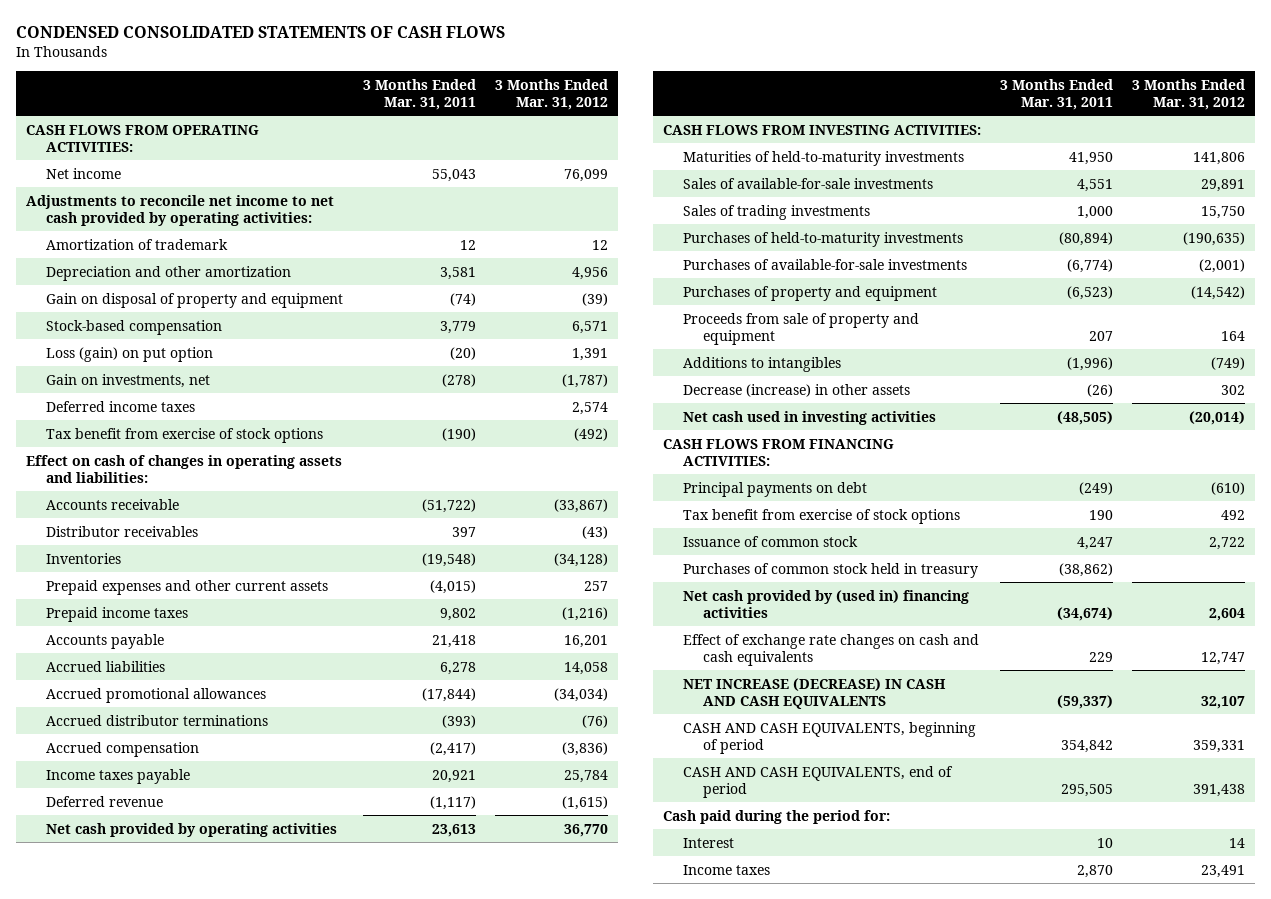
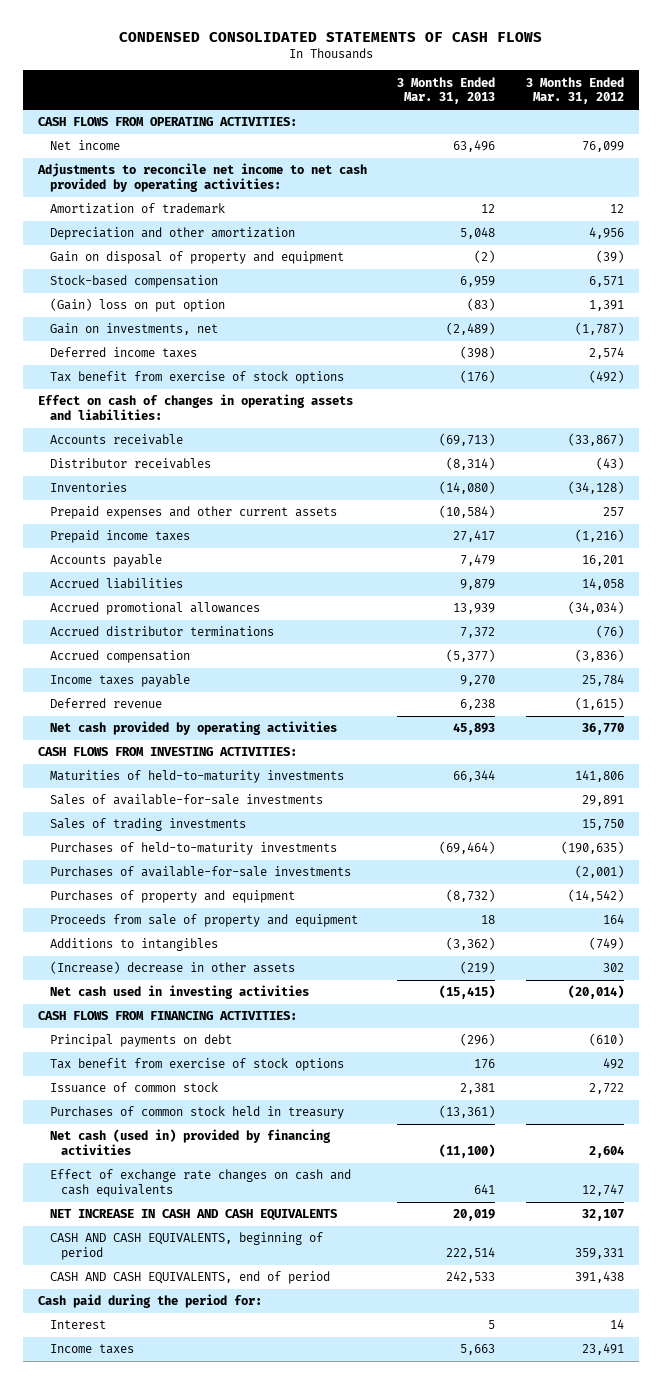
- | 3 Months Ended Mar. 31, 2011 | 3 Months Ended Mar. 31, 2012
+ | 3 Months Ended Mar. 31, 2013 | 3 Months Ended Mar. 31, 2012
- Loss (gain) on put option | (20) | 1,391
+ (Gain) loss on put option | (83) | 1,391
- Decrease (increase) in other assets | (26) | 302
+ (Increase) decrease in other assets | (219) | 302
- Net cash provided by (used in) financing activities | (34,674) | 2,604
+ Net cash (used in) provided by financing activities | (11,100) | 2,604
- NET INCREASE (DECREASE) IN CASH AND CASH EQUIVALENTS | (59,337) | 32,107
+ NET INCREASE IN CASH AND CASH EQUIVALENTS | 20,019 | 32,107

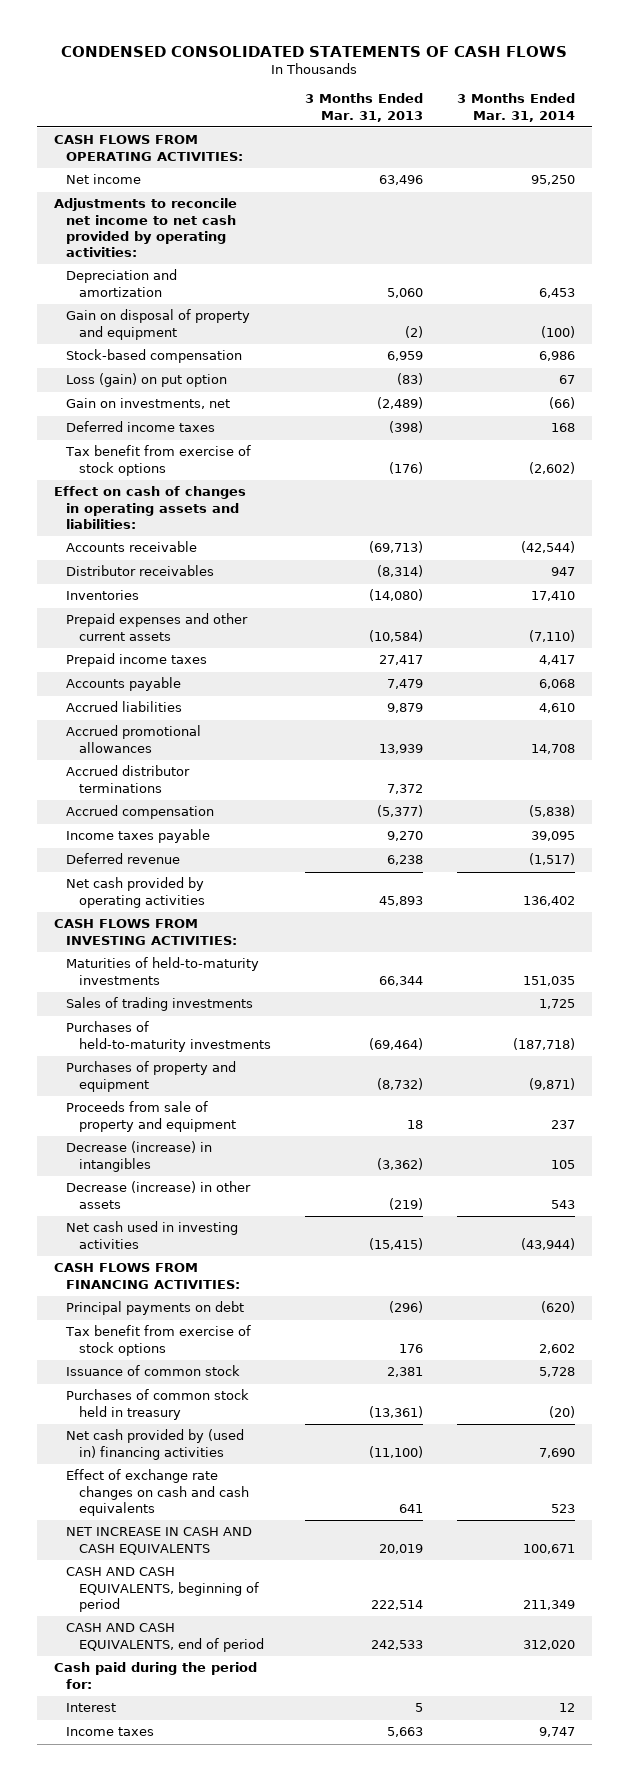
- | 3 Months Ended Mar. 31, 2013 | 3 Months Ended Mar. 31, 2012
+ | 3 Months Ended Mar. 31, 2013 | 3 Months Ended Mar. 31, 2014
- Amortization of trademark | 12 | 12
- Depreciation and other amortization | 5,048 | 4,956
+ Depreciation and amortization | 5,060 | 6,453
- (Gain) loss on put option | (83) | 1,391
+ Loss (gain) on put option | (83) | 67
- Sales of available-for-sale investments | | 29,891
- Purchases of available-for-sale investments | | (2,001)
- Additions to intangibles | (3,362) | (749)
- (Increase) decrease in other assets | (219) | 302
+ Decrease (increase) in intangibles | (3,362) | 105
+ Decrease (increase) in other assets | (219) | 543
- Net cash (used in) provided by financing activities | (11,100) | 2,604
+ Net cash provided by (used in) financing activities | (11,100) | 7,690

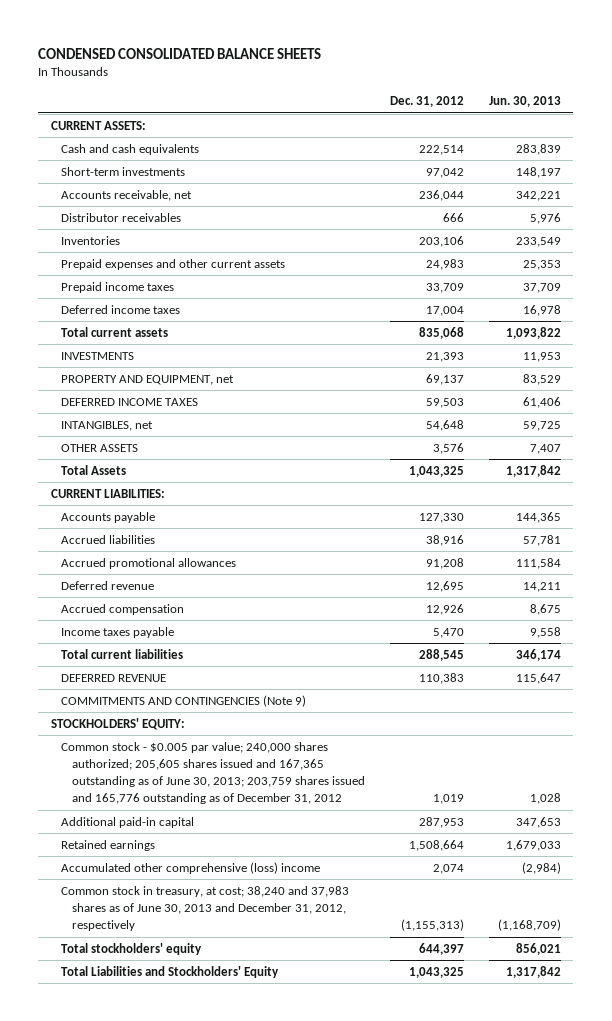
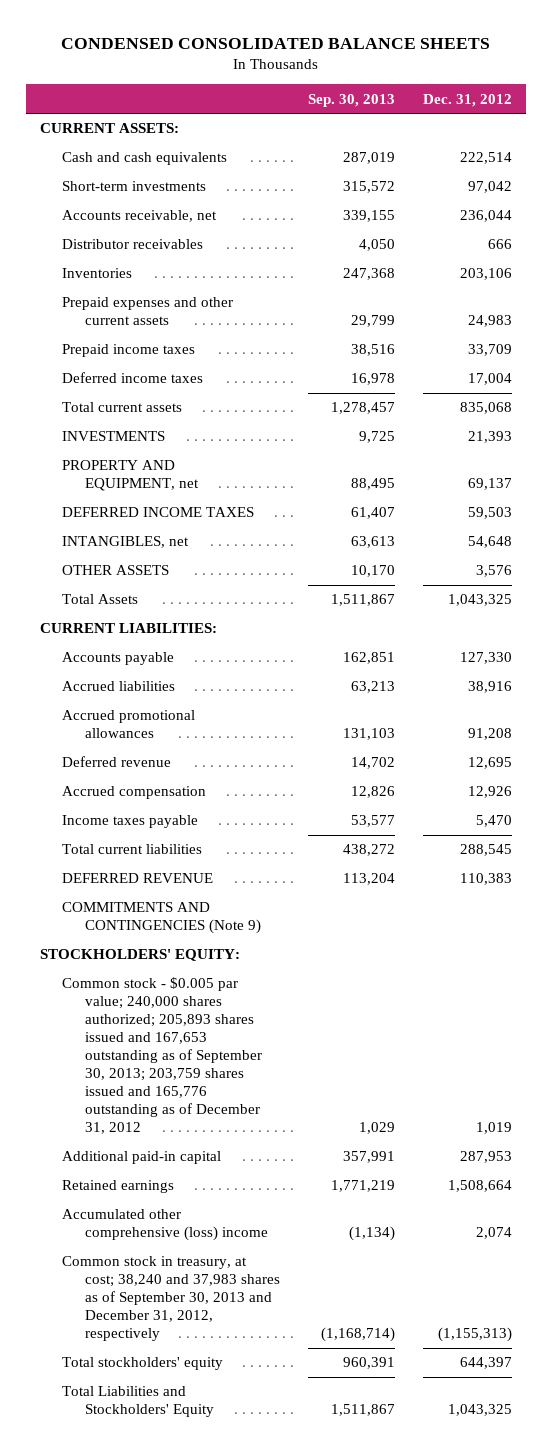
- | Dec. 31, 2012 | Jun. 30, 2013
+ | Sep. 30, 2013 | Dec. 31, 2012
- Common stock - $0.005 par value; 240,000 shares authorized; 205,605 shares issued and 167,365 outstanding as of June 30, 2013; 203,759 shares issued and 165,776 outstanding as of December 31, 2012 | 1,019 | 1,028
+ Common stock - $0.005 par value; 240,000 shares authorized; 205,893 shares issued and 167,653 outstanding as of September 30, 2013; 203,759 shares issued and 165,776 outstanding as of December 31, 2012 | 1,029 | 1,019
- Common stock in treasury, at cost; 38,240 and 37,983 shares as of June 30, 2013 and December 31, 2012, respectively | (1,155,313) | (1,168,709)
+ Common stock in treasury, at cost; 38,240 and 37,983 shares as of September 30, 2013 and December 31, 2012, respectively | (1,168,714) | (1,155,313)

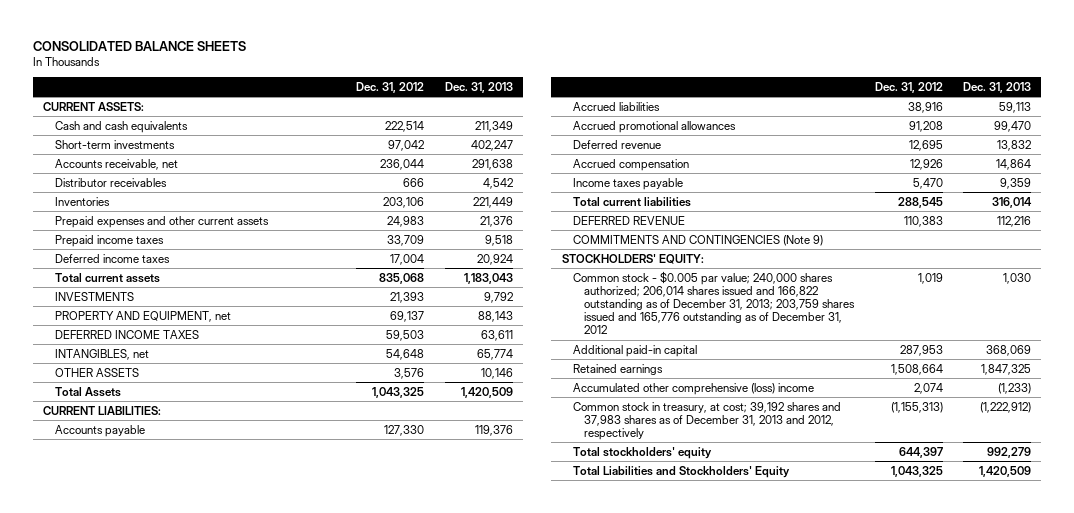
- CONDENSED CONSOLIDATED BALANCE SHEETS
+ CONSOLIDATED BALANCE SHEETS
- | Sep. 30, 2013 | Dec. 31, 2012
+ | Dec. 31, 2012 | Dec. 31, 2013
- Common stock - $0.005 par value; 240,000 shares authorized; 205,893 shares issued and 167,653 outstanding as of September 30, 2013; 203,759 shares issued and 165,776 outstanding as of December 31, 2012 | 1,029 | 1,019
+ Common stock - $0.005 par value; 240,000 shares authorized; 206,014 shares issued and 166,822 outstanding as of December 31, 2013; 203,759 shares issued and 165,776 outstanding as of December 31, 2012 | 1,019 | 1,030
- Common stock in treasury, at cost; 38,240 and 37,983 shares as of September 30, 2013 and December 31, 2012, respectively | (1,168,714) | (1,155,313)
+ Common stock in treasury, at cost; 39,192 shares and 37,983 shares as of December 31, 2013 and 2012, respectively | (1,155,313) | (1,222,912)

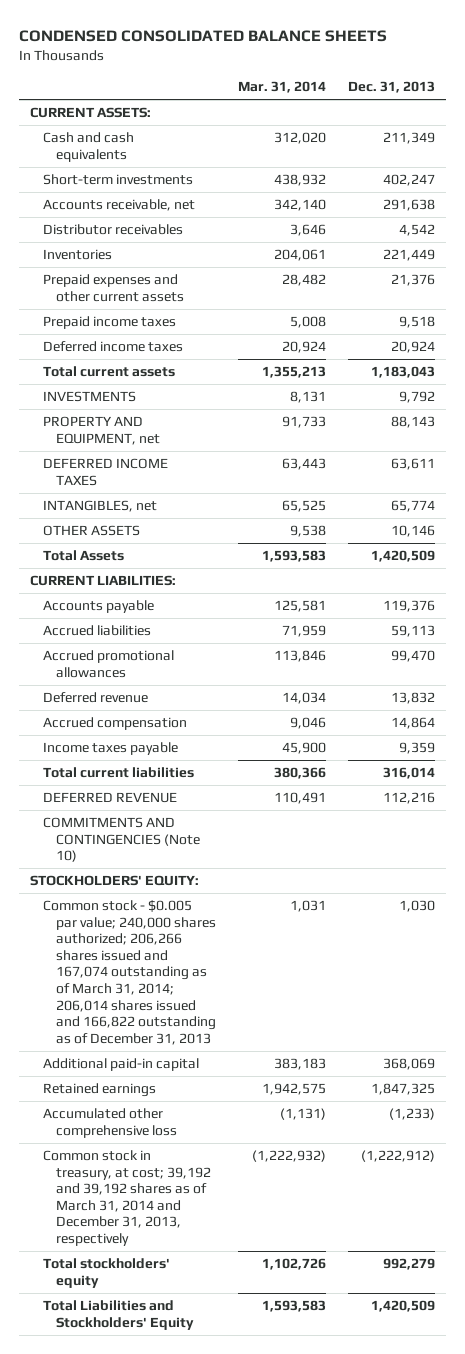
- CONSOLIDATED BALANCE SHEETS
+ CONDENSED CONSOLIDATED BALANCE SHEETS
- | Dec. 31, 2012 | Dec. 31, 2013
+ | Mar. 31, 2014 | Dec. 31, 2013
- COMMITMENTS AND CONTINGENCIES (Note 9)
+ COMMITMENTS AND CONTINGENCIES (Note 10)
- Common stock - $0.005 par value; 240,000 shares authorized; 206,014 shares issued and 166,822 outstanding as of December 31, 2013; 203,759 shares issued and 165,776 outstanding as of December 31, 2012 | 1,019 | 1,030
+ Common stock - $0.005 par value; 240,000 shares authorized; 206,266 shares issued and 167,074 outstanding as of March 31, 2014; 206,014 shares issued and 166,822 outstanding as of December 31, 2013 | 1,031 | 1,030
- Accumulated other comprehensive (loss) income | 2,074 | (1,233)
- Common stock in treasury, at cost; 39,192 shares and 37,983 shares as of December 31, 2013 and 2012, respectively | (1,155,313) | (1,222,912)
+ Accumulated other comprehensive loss | (1,131) | (1,233)
+ Common stock in treasury, at cost; 39,192 and 39,192 shares as of March 31, 2014 and December 31, 2013, respectively | (1,222,932) | (1,222,912)

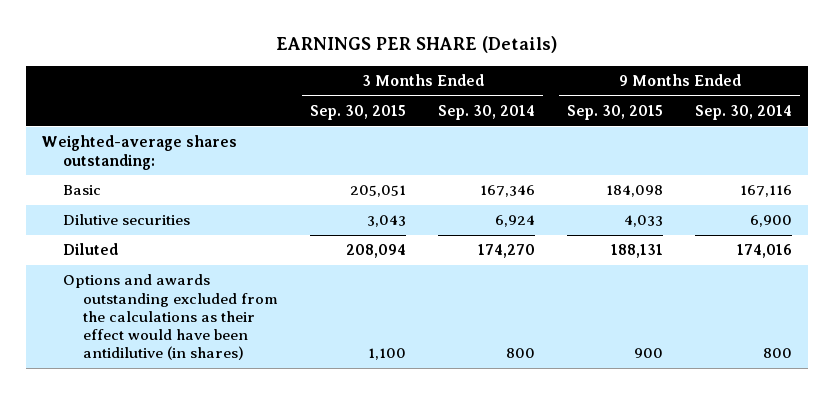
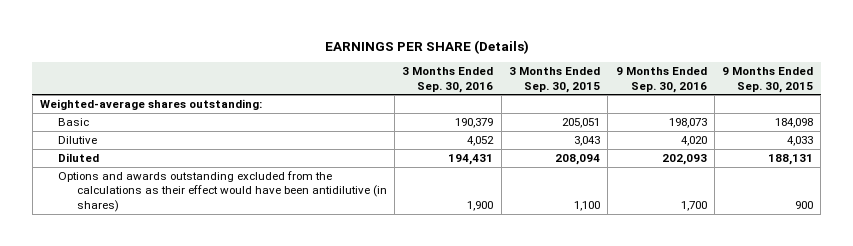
- | 3 Months Ended Sep. 30, 2015 | 3 Months Ended Sep. 30, 2014 | 9 Months Ended Sep. 30, 2015 | 9 Months Ended Sep. 30, 2014
+ | 3 Months Ended Sep. 30, 2016 | 3 Months Ended Sep. 30, 2015 | 9 Months Ended Sep. 30, 2016 | 9 Months Ended Sep. 30, 2015
- Dilutive securities | 3,043 | 6,924 | 4,033 | 6,900
+ Dilutive | 4,052 | 3,043 | 4,020 | 4,033

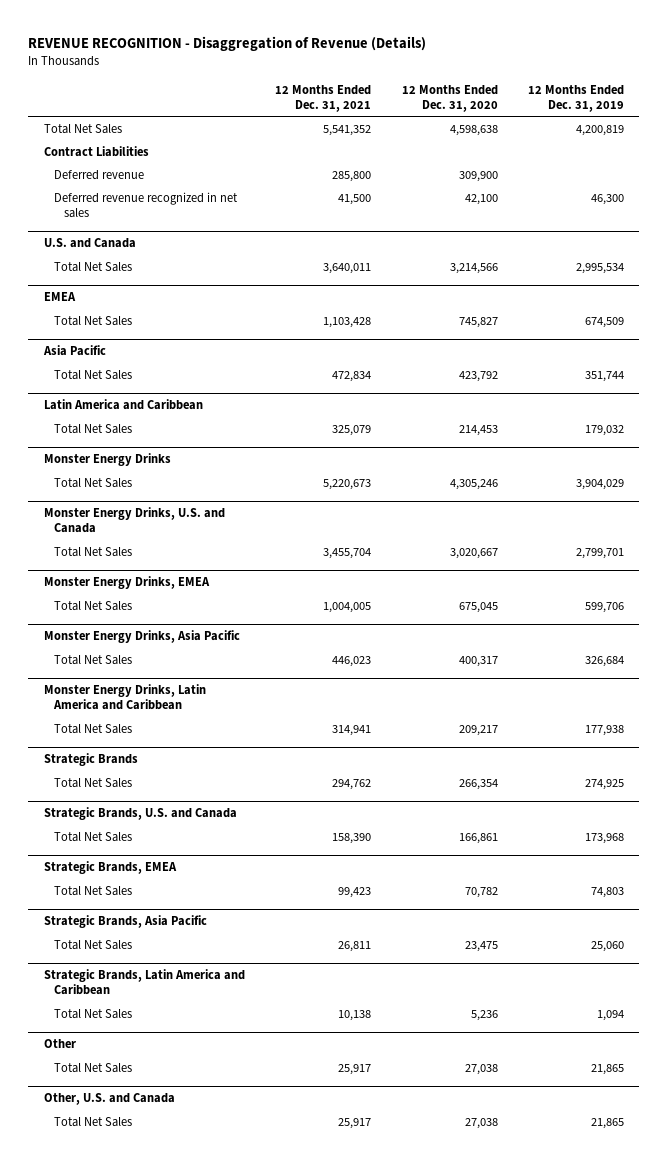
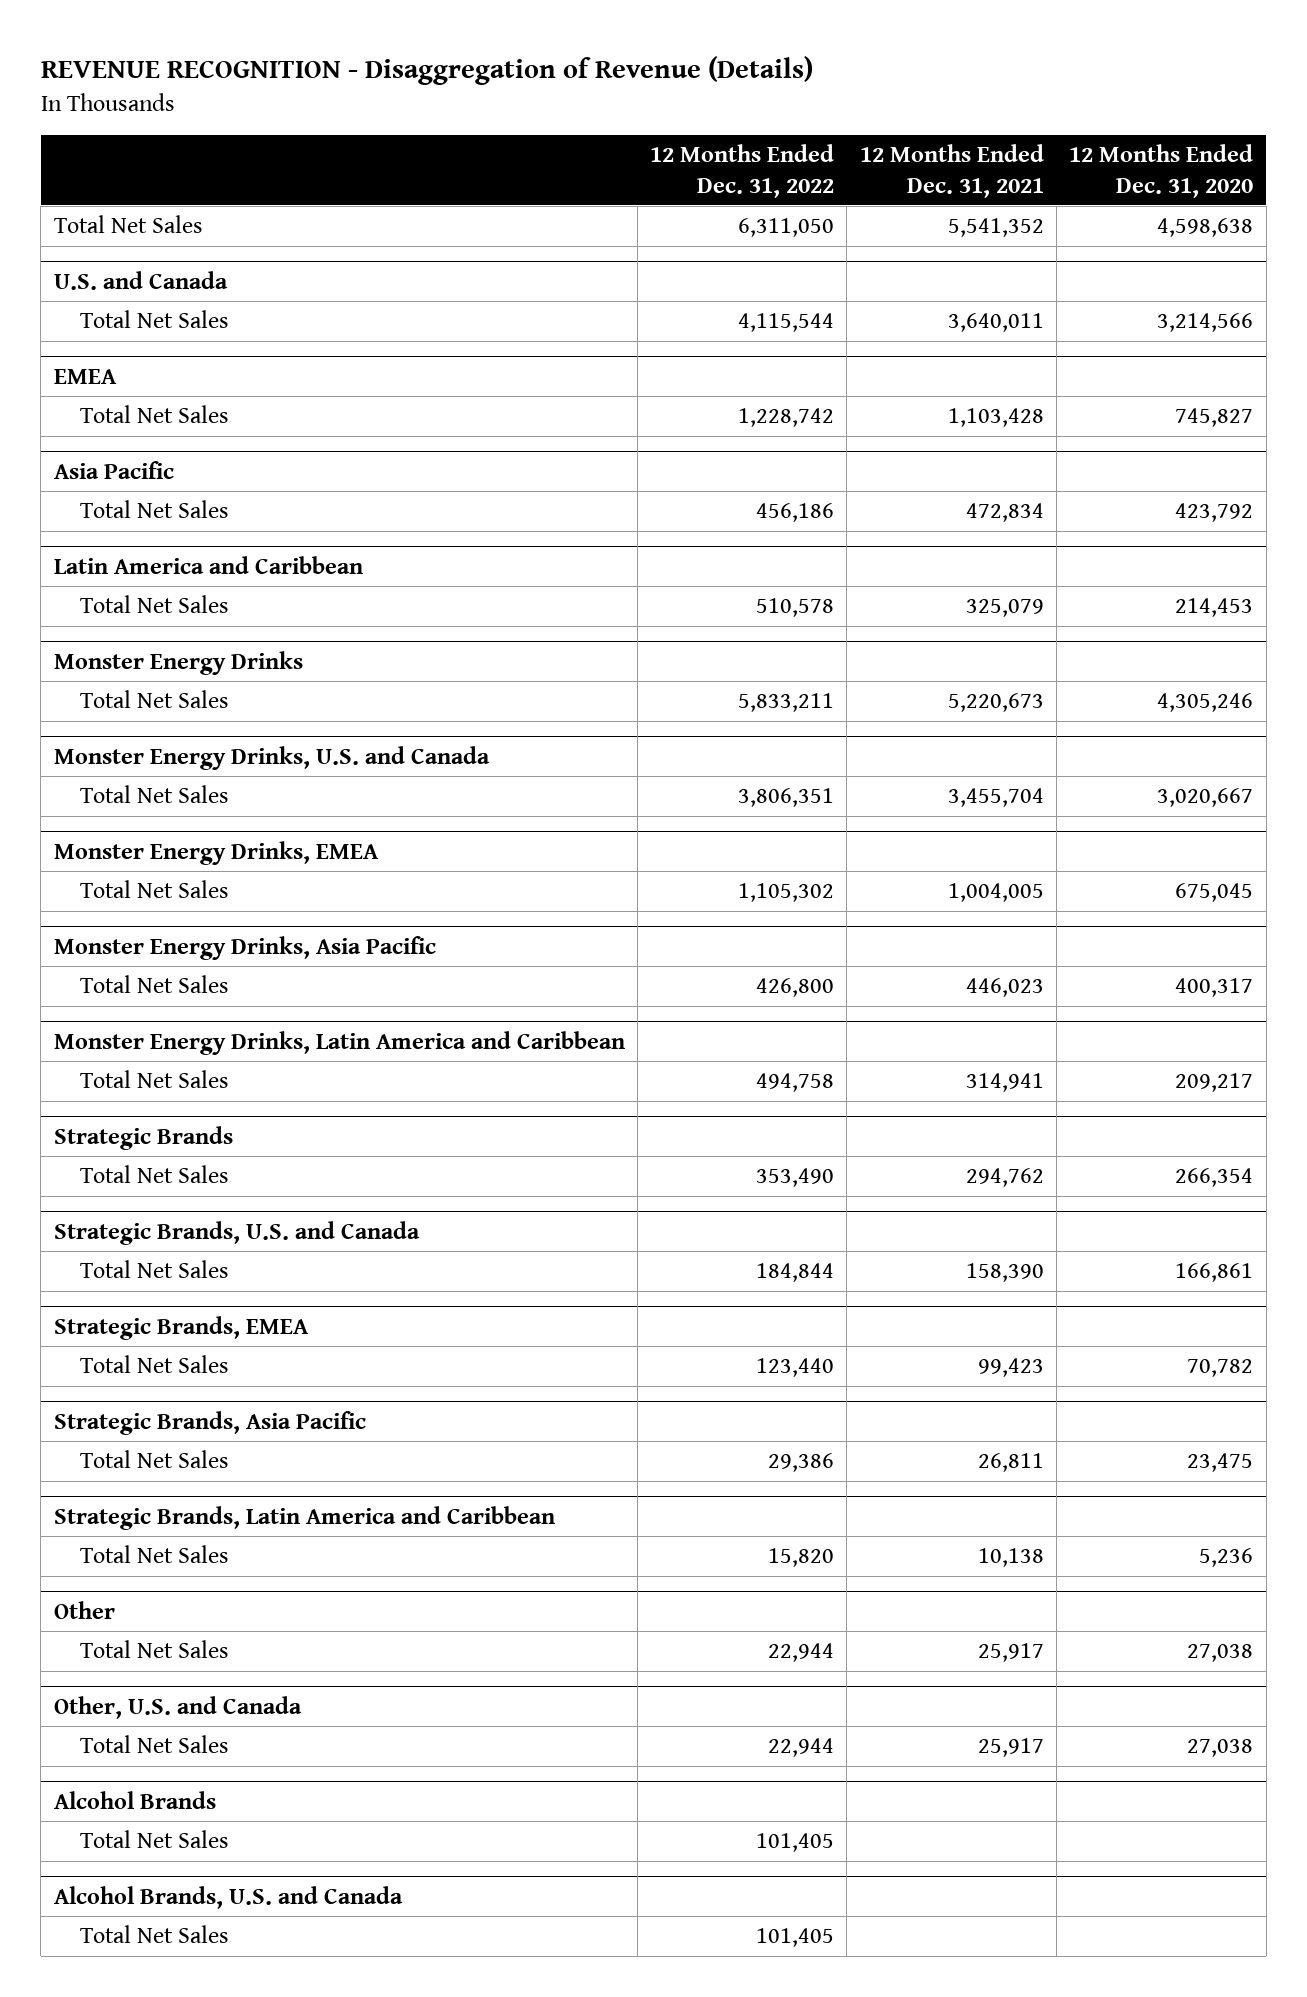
- | 12 Months Ended Dec. 31, 2021 | 12 Months Ended Dec. 31, 2020 | 12 Months Ended Dec. 31, 2019
+ | 12 Months Ended Dec. 31, 2022 | 12 Months Ended Dec. 31, 2021 | 12 Months Ended Dec. 31, 2020
- Contract Liabilities
- Deferred revenue | 285,800 | 309,900 |
- Deferred revenue recognized in net sales | 41,500 | 42,100 | 46,300
+ Alcohol Brands
+ Total Net Sales | 101,405 | |
+ Alcohol Brands, U.S. and Canada
+ Total Net Sales | 101,405 | |

